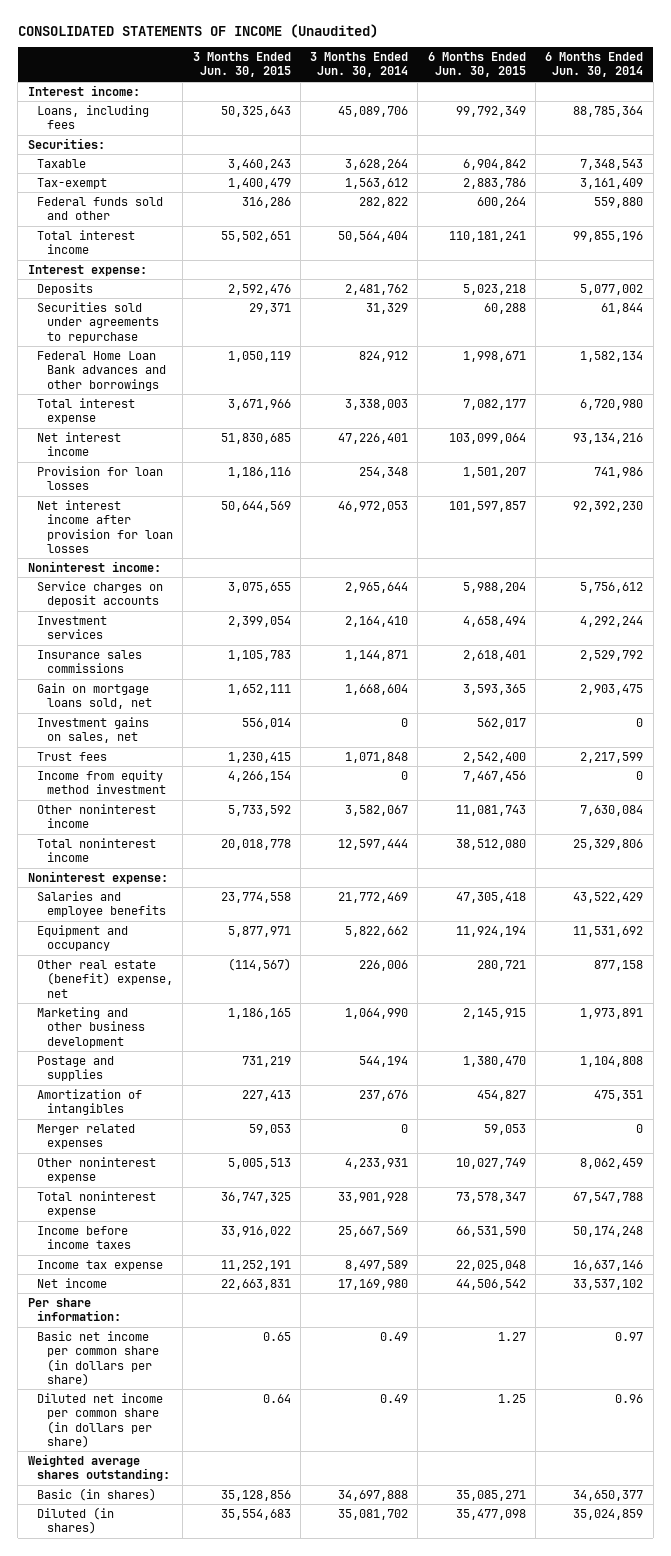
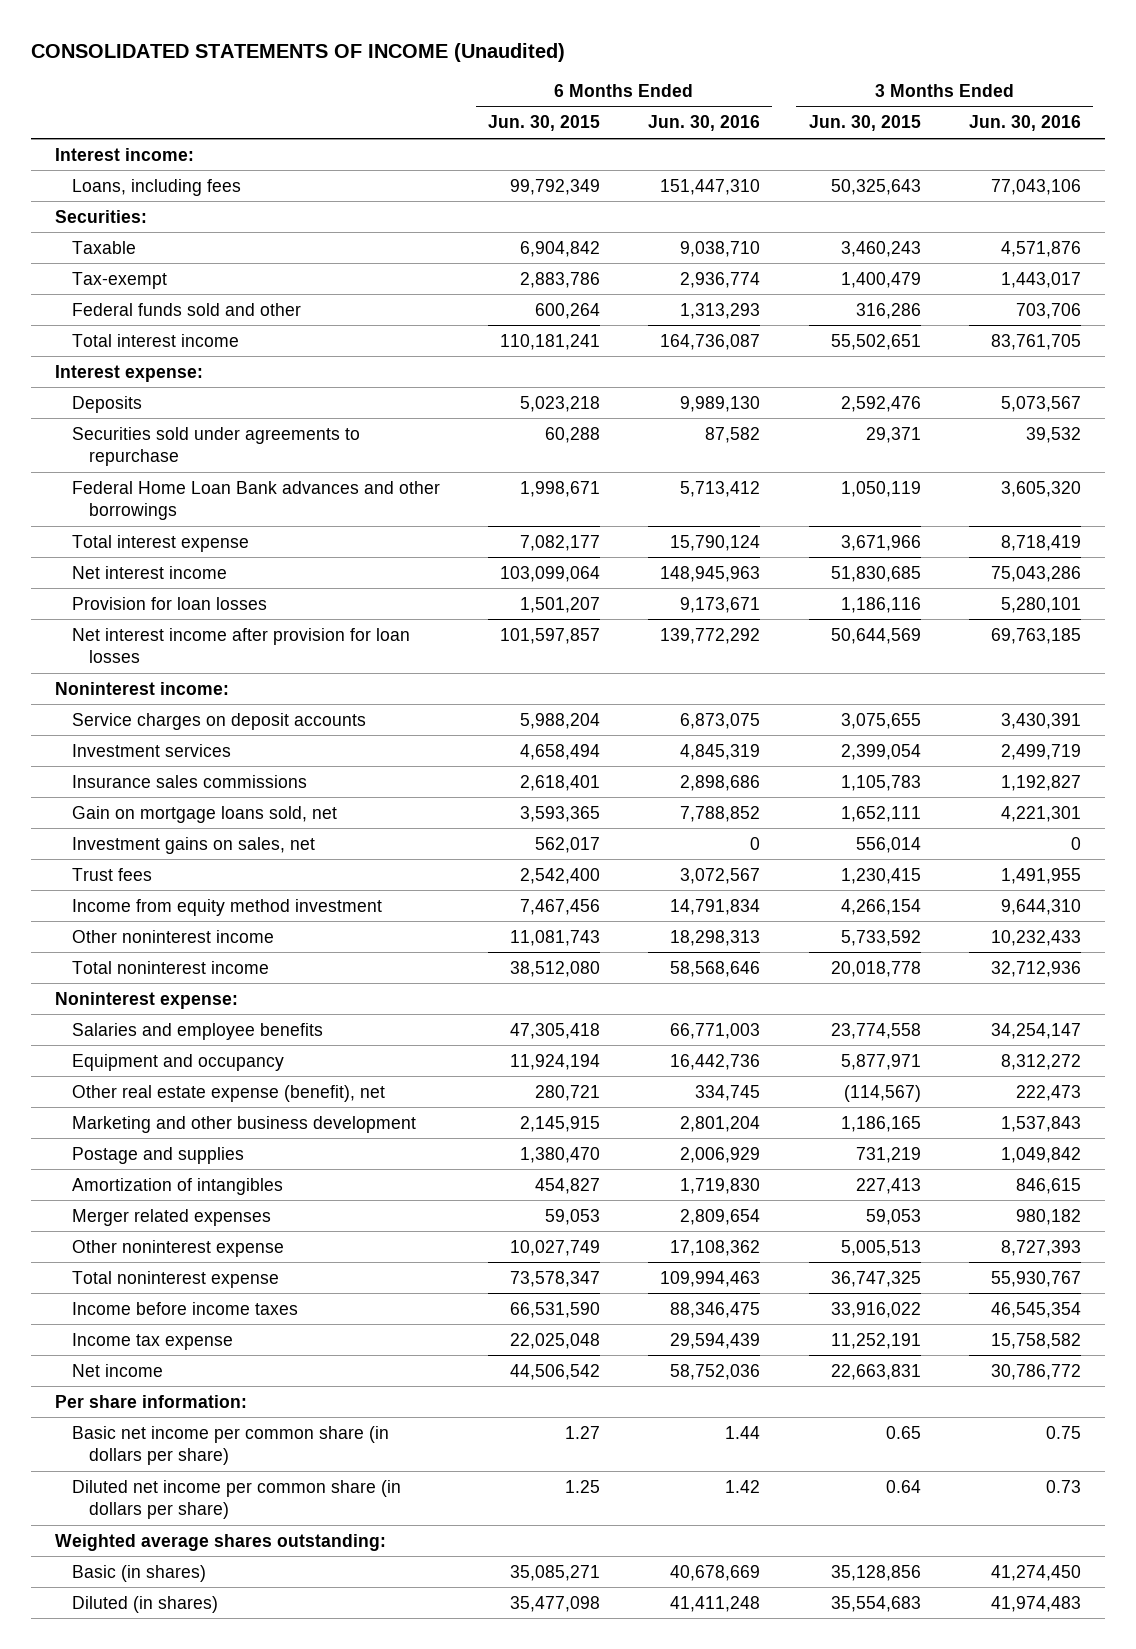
- | 3 Months Ended Jun. 30, 2015 | 3 Months Ended Jun. 30, 2014 | 6 Months Ended Jun. 30, 2015 | 6 Months Ended Jun. 30, 2014
+ | 6 Months Ended Jun. 30, 2015 | 6 Months Ended Jun. 30, 2016 | 3 Months Ended Jun. 30, 2015 | 3 Months Ended Jun. 30, 2016
- Other real estate (benefit) expense, net | (114,567) | 226,006 | 280,721 | 877,158
+ Other real estate expense (benefit), net | 280,721 | 334,745 | (114,567) | 222,473

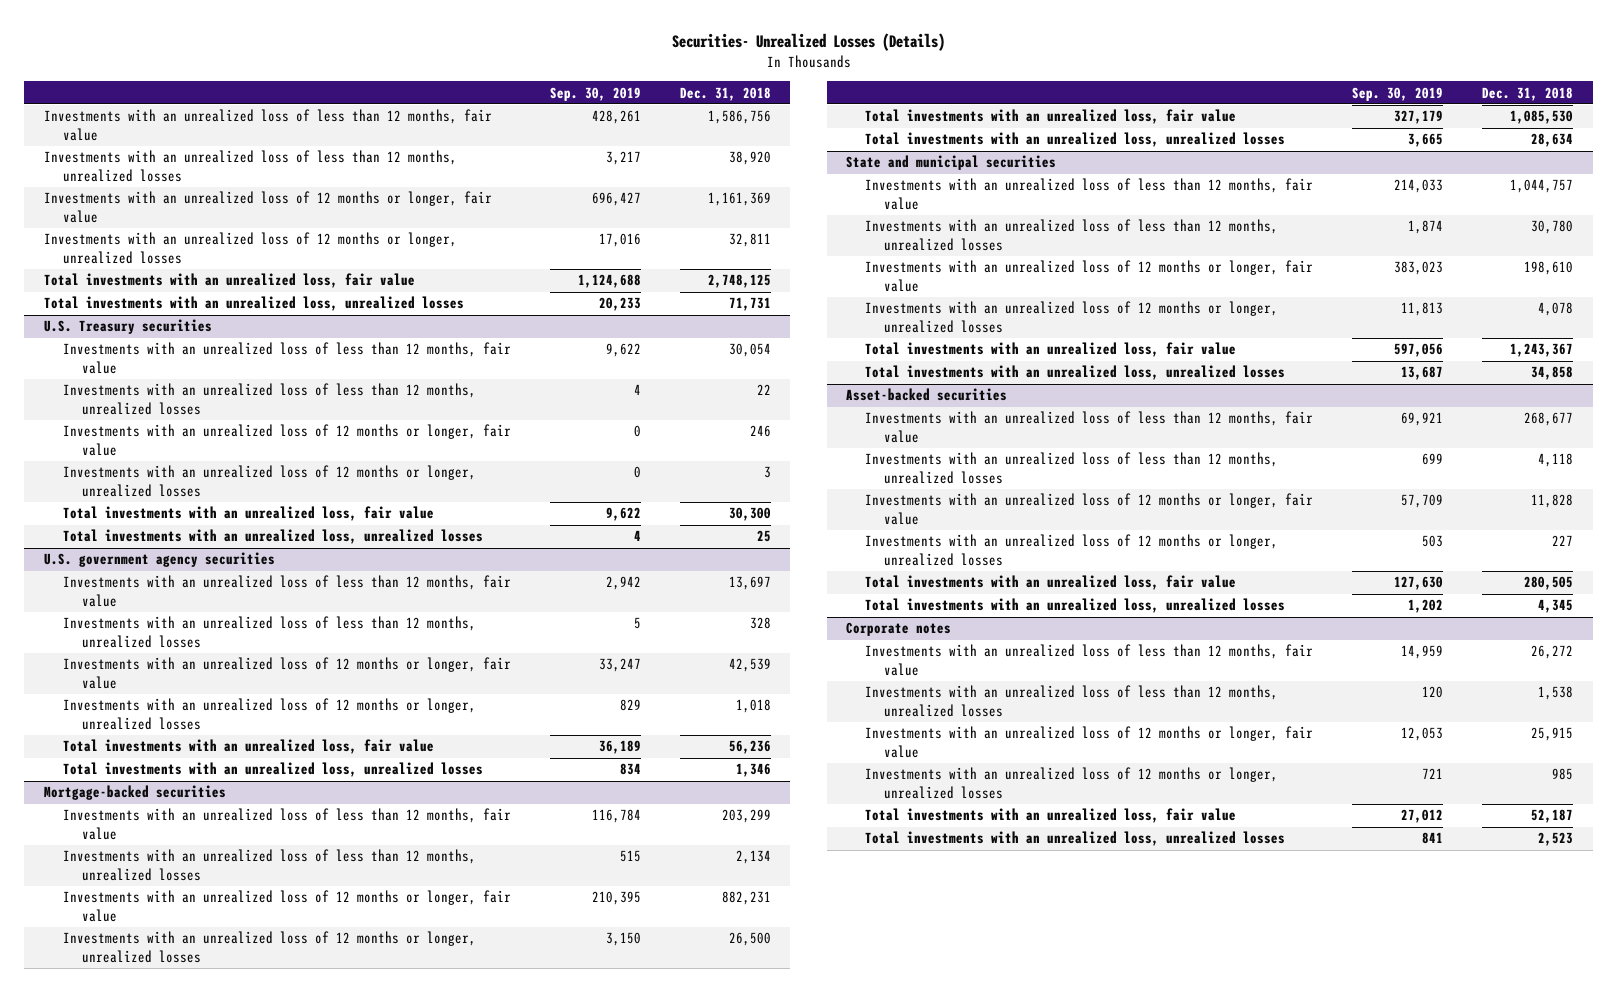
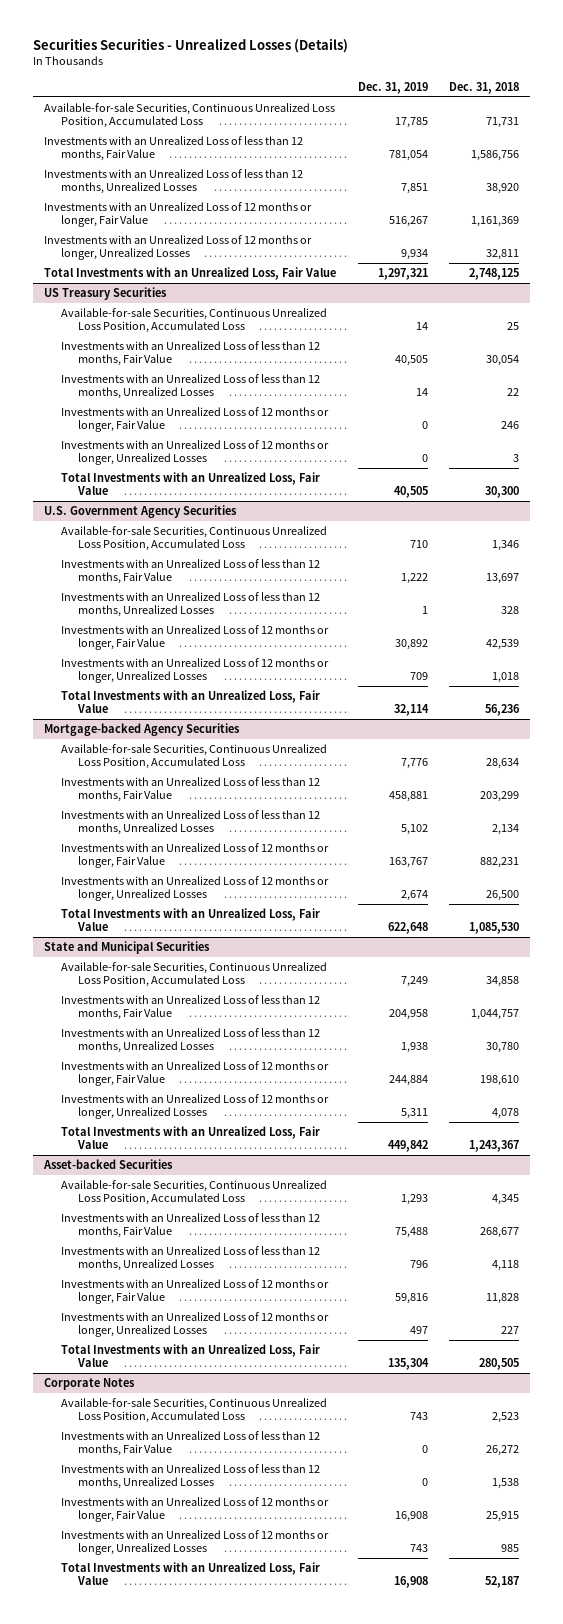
- Securities- Unrealized Losses (Details)
+ Securities Securities - Unrealized Losses (Details)
- | Sep. 30, 2019 | Dec. 31, 2018
+ | Dec. 31, 2019 | Dec. 31, 2018
- Investments with an unrealized loss of less than 12 months, fair value | 428,261 | 1,586,756
- Investments with an unrealized loss of less than 12 months, unrealized losses | 3,217 | 38,920
- Investments with an unrealized loss of 12 months or longer, fair value | 696,427 | 1,161,369
- Investments with an unrealized loss of 12 months or longer, unrealized losses | 17,016 | 32,811
- Total investments with an unrealized loss, fair value | 1,124,688 | 2,748,125
- Total investments with an unrealized loss, unrealized losses | 20,233 | 71,731
- U.S. Treasury securities
- Investments with an unrealized loss of less than 12 months, fair value | 9,622 | 30,054
- Investments with an unrealized loss of less than 12 months, unrealized losses | 4 | 22
- Investments with an unrealized loss of 12 months or longer, fair value | 0 | 246
- Investments with an unrealized loss of 12 months or longer, unrealized losses | 0 | 3
- Total investments with an unrealized loss, fair value | 9,622 | 30,300
- Total investments with an unrealized loss, unrealized losses | 4 | 25
- U.S. government agency securities
- Investments with an unrealized loss of less than 12 months, fair value | 2,942 | 13,697
- Investments with an unrealized loss of less than 12 months, unrealized losses | 5 | 328
- Investments with an unrealized loss of 12 months or longer, fair value | 33,247 | 42,539
- Investments with an unrealized loss of 12 months or longer, unrealized losses | 829 | 1,018
- Total investments with an unrealized loss, fair value | 36,189 | 56,236
- Total investments with an unrealized loss, unrealized losses | 834 | 1,346
- Mortgage-backed securities
- Investments with an unrealized loss of less than 12 months, fair value | 116,784 | 203,299
- Investments with an unrealized loss of less than 12 months, unrealized losses | 515 | 2,134
- Investments with an unrealized loss of 12 months or longer, fair value | 210,395 | 882,231
- Investments with an unrealized loss of 12 months or longer, unrealized losses | 3,150 | 26,500
- Total investments with an unrealized loss, fair value | 327,179 | 1,085,530
- Total investments with an unrealized loss, unrealized losses | 3,665 | 28,634
- State and municipal securities
- Investments with an unrealized loss of less than 12 months, fair value | 214,033 | 1,044,757
- Investments with an unrealized loss of less than 12 months, unrealized losses | 1,874 | 30,780
- Investments with an unrealized loss of 12 months or longer, fair value | 383,023 | 198,610
- Investments with an unrealized loss of 12 months or longer, unrealized losses | 11,813 | 4,078
- Total investments with an unrealized loss, fair value | 597,056 | 1,243,367
- Total investments with an unrealized loss, unrealized losses | 13,687 | 34,858
- Asset-backed securities
- Investments with an unrealized loss of less than 12 months, fair value | 69,921 | 268,677
- Investments with an unrealized loss of less than 12 months, unrealized losses | 699 | 4,118
- Investments with an unrealized loss of 12 months or longer, fair value | 57,709 | 11,828
- Investments with an unrealized loss of 12 months or longer, unrealized losses | 503 | 227
- Total investments with an unrealized loss, fair value | 127,630 | 280,505
- Total investments with an unrealized loss, unrealized losses | 1,202 | 4,345
- Corporate notes
- Investments with an unrealized loss of less than 12 months, fair value | 14,959 | 26,272
- Investments with an unrealized loss of less than 12 months, unrealized losses | 120 | 1,538
- Investments with an unrealized loss of 12 months or longer, fair value | 12,053 | 25,915
- Investments with an unrealized loss of 12 months or longer, unrealized losses | 721 | 985
- Total investments with an unrealized loss, fair value | 27,012 | 52,187
- Total investments with an unrealized loss, unrealized losses | 841 | 2,523
+ Available-for-sale Securities, Continuous Unrealized Loss Position, Accumulated Loss | 17,785 | 71,731
+ Investments with an Unrealized Loss of less than 12 months, Fair Value | 781,054 | 1,586,756
+ Investments with an Unrealized Loss of less than 12 months, Unrealized Losses | 7,851 | 38,920
+ Investments with an Unrealized Loss of 12 months or longer, Fair Value | 516,267 | 1,161,369
+ Investments with an Unrealized Loss of 12 months or longer, Unrealized Losses | 9,934 | 32,811
+ Total Investments with an Unrealized Loss, Fair Value | 1,297,321 | 2,748,125
+ US Treasury Securities
+ Available-for-sale Securities, Continuous Unrealized Loss Position, Accumulated Loss | 14 | 25
+ Investments with an Unrealized Loss of less than 12 months, Fair Value | 40,505 | 30,054
+ Investments with an Unrealized Loss of less than 12 months, Unrealized Losses | 14 | 22
+ Investments with an Unrealized Loss of 12 months or longer, Fair Value | 0 | 246
+ Investments with an Unrealized Loss of 12 months or longer, Unrealized Losses | 0 | 3
+ Total Investments with an Unrealized Loss, Fair Value | 40,505 | 30,300
+ U.S. Government Agency Securities
+ Available-for-sale Securities, Continuous Unrealized Loss Position, Accumulated Loss | 710 | 1,346
+ Investments with an Unrealized Loss of less than 12 months, Fair Value | 1,222 | 13,697
+ Investments with an Unrealized Loss of less than 12 months, Unrealized Losses | 1 | 328
+ Investments with an Unrealized Loss of 12 months or longer, Fair Value | 30,892 | 42,539
+ Investments with an Unrealized Loss of 12 months or longer, Unrealized Losses | 709 | 1,018
+ Total Investments with an Unrealized Loss, Fair Value | 32,114 | 56,236
+ Mortgage-backed Agency Securities
+ Available-for-sale Securities, Continuous Unrealized Loss Position, Accumulated Loss | 7,776 | 28,634
+ Investments with an Unrealized Loss of less than 12 months, Fair Value | 458,881 | 203,299
+ Investments with an Unrealized Loss of less than 12 months, Unrealized Losses | 5,102 | 2,134
+ Investments with an Unrealized Loss of 12 months or longer, Fair Value | 163,767 | 882,231
+ Investments with an Unrealized Loss of 12 months or longer, Unrealized Losses | 2,674 | 26,500
+ Total Investments with an Unrealized Loss, Fair Value | 622,648 | 1,085,530
+ State and Municipal Securities
+ Available-for-sale Securities, Continuous Unrealized Loss Position, Accumulated Loss | 7,249 | 34,858
+ Investments with an Unrealized Loss of less than 12 months, Fair Value | 204,958 | 1,044,757
+ Investments with an Unrealized Loss of less than 12 months, Unrealized Losses | 1,938 | 30,780
+ Investments with an Unrealized Loss of 12 months or longer, Fair Value | 244,884 | 198,610
+ Investments with an Unrealized Loss of 12 months or longer, Unrealized Losses | 5,311 | 4,078
+ Total Investments with an Unrealized Loss, Fair Value | 449,842 | 1,243,367
+ Asset-backed Securities
+ Available-for-sale Securities, Continuous Unrealized Loss Position, Accumulated Loss | 1,293 | 4,345
+ Investments with an Unrealized Loss of less than 12 months, Fair Value | 75,488 | 268,677
+ Investments with an Unrealized Loss of less than 12 months, Unrealized Losses | 796 | 4,118
+ Investments with an Unrealized Loss of 12 months or longer, Fair Value | 59,816 | 11,828
+ Investments with an Unrealized Loss of 12 months or longer, Unrealized Losses | 497 | 227
+ Total Investments with an Unrealized Loss, Fair Value | 135,304 | 280,505
+ Corporate Notes
+ Available-for-sale Securities, Continuous Unrealized Loss Position, Accumulated Loss | 743 | 2,523
+ Investments with an Unrealized Loss of less than 12 months, Fair Value | 0 | 26,272
+ Investments with an Unrealized Loss of less than 12 months, Unrealized Losses | 0 | 1,538
+ Investments with an Unrealized Loss of 12 months or longer, Fair Value | 16,908 | 25,915
+ Investments with an Unrealized Loss of 12 months or longer, Unrealized Losses | 743 | 985
+ Total Investments with an Unrealized Loss, Fair Value | 16,908 | 52,187

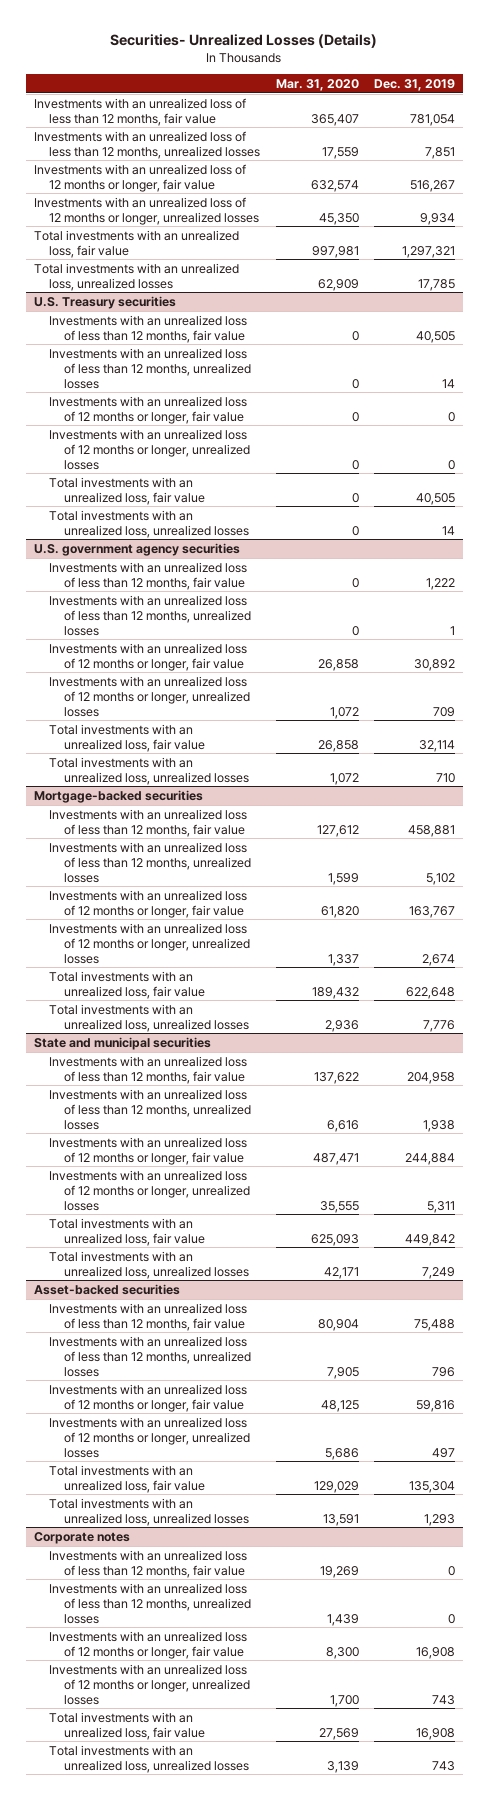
- Securities Securities - Unrealized Losses (Details)
+ Securities- Unrealized Losses (Details)
- | Dec. 31, 2019 | Dec. 31, 2018
+ | Mar. 31, 2020 | Dec. 31, 2019
- Available-for-sale Securities, Continuous Unrealized Loss Position, Accumulated Loss | 17,785 | 71,731
- Investments with an Unrealized Loss of less than 12 months, Fair Value | 781,054 | 1,586,756
- Investments with an Unrealized Loss of less than 12 months, Unrealized Losses | 7,851 | 38,920
- Investments with an Unrealized Loss of 12 months or longer, Fair Value | 516,267 | 1,161,369
- Investments with an Unrealized Loss of 12 months or longer, Unrealized Losses | 9,934 | 32,811
- Total Investments with an Unrealized Loss, Fair Value | 1,297,321 | 2,748,125
- US Treasury Securities
- Available-for-sale Securities, Continuous Unrealized Loss Position, Accumulated Loss | 14 | 25
- Investments with an Unrealized Loss of less than 12 months, Fair Value | 40,505 | 30,054
- Investments with an Unrealized Loss of less than 12 months, Unrealized Losses | 14 | 22
- Investments with an Unrealized Loss of 12 months or longer, Fair Value | 0 | 246
- Investments with an Unrealized Loss of 12 months or longer, Unrealized Losses | 0 | 3
- Total Investments with an Unrealized Loss, Fair Value | 40,505 | 30,300
- U.S. Government Agency Securities
- Available-for-sale Securities, Continuous Unrealized Loss Position, Accumulated Loss | 710 | 1,346
- Investments with an Unrealized Loss of less than 12 months, Fair Value | 1,222 | 13,697
- Investments with an Unrealized Loss of less than 12 months, Unrealized Losses | 1 | 328
- Investments with an Unrealized Loss of 12 months or longer, Fair Value | 30,892 | 42,539
- Investments with an Unrealized Loss of 12 months or longer, Unrealized Losses | 709 | 1,018
- Total Investments with an Unrealized Loss, Fair Value | 32,114 | 56,236
- Mortgage-backed Agency Securities
- Available-for-sale Securities, Continuous Unrealized Loss Position, Accumulated Loss | 7,776 | 28,634
- Investments with an Unrealized Loss of less than 12 months, Fair Value | 458,881 | 203,299
- Investments with an Unrealized Loss of less than 12 months, Unrealized Losses | 5,102 | 2,134
- Investments with an Unrealized Loss of 12 months or longer, Fair Value | 163,767 | 882,231
- Investments with an Unrealized Loss of 12 months or longer, Unrealized Losses | 2,674 | 26,500
- Total Investments with an Unrealized Loss, Fair Value | 622,648 | 1,085,530
- State and Municipal Securities
- Available-for-sale Securities, Continuous Unrealized Loss Position, Accumulated Loss | 7,249 | 34,858
- Investments with an Unrealized Loss of less than 12 months, Fair Value | 204,958 | 1,044,757
- Investments with an Unrealized Loss of less than 12 months, Unrealized Losses | 1,938 | 30,780
- Investments with an Unrealized Loss of 12 months or longer, Fair Value | 244,884 | 198,610
- Investments with an Unrealized Loss of 12 months or longer, Unrealized Losses | 5,311 | 4,078
- Total Investments with an Unrealized Loss, Fair Value | 449,842 | 1,243,367
- Asset-backed Securities
- Available-for-sale Securities, Continuous Unrealized Loss Position, Accumulated Loss | 1,293 | 4,345
- Investments with an Unrealized Loss of less than 12 months, Fair Value | 75,488 | 268,677
- Investments with an Unrealized Loss of less than 12 months, Unrealized Losses | 796 | 4,118
- Investments with an Unrealized Loss of 12 months or longer, Fair Value | 59,816 | 11,828
- Investments with an Unrealized Loss of 12 months or longer, Unrealized Losses | 497 | 227
- Total Investments with an Unrealized Loss, Fair Value | 135,304 | 280,505
- Corporate Notes
- Available-for-sale Securities, Continuous Unrealized Loss Position, Accumulated Loss | 743 | 2,523
- Investments with an Unrealized Loss of less than 12 months, Fair Value | 0 | 26,272
- Investments with an Unrealized Loss of less than 12 months, Unrealized Losses | 0 | 1,538
- Investments with an Unrealized Loss of 12 months or longer, Fair Value | 16,908 | 25,915
- Investments with an Unrealized Loss of 12 months or longer, Unrealized Losses | 743 | 985
- Total Investments with an Unrealized Loss, Fair Value | 16,908 | 52,187
+ Investments with an unrealized loss of less than 12 months, fair value | 365,407 | 781,054
+ Investments with an unrealized loss of less than 12 months, unrealized losses | 17,559 | 7,851
+ Investments with an unrealized loss of 12 months or longer, fair value | 632,574 | 516,267
+ Investments with an unrealized loss of 12 months or longer, unrealized losses | 45,350 | 9,934
+ Total investments with an unrealized loss, fair value | 997,981 | 1,297,321
+ Total investments with an unrealized loss, unrealized losses | 62,909 | 17,785
+ U.S. Treasury securities
+ Investments with an unrealized loss of less than 12 months, fair value | 0 | 40,505
+ Investments with an unrealized loss of less than 12 months, unrealized losses | 0 | 14
+ Investments with an unrealized loss of 12 months or longer, fair value | 0 | 0
+ Investments with an unrealized loss of 12 months or longer, unrealized losses | 0 | 0
+ Total investments with an unrealized loss, fair value | 0 | 40,505
+ Total investments with an unrealized loss, unrealized losses | 0 | 14
+ U.S. government agency securities
+ Investments with an unrealized loss of less than 12 months, fair value | 0 | 1,222
+ Investments with an unrealized loss of less than 12 months, unrealized losses | 0 | 1
+ Investments with an unrealized loss of 12 months or longer, fair value | 26,858 | 30,892
+ Investments with an unrealized loss of 12 months or longer, unrealized losses | 1,072 | 709
+ Total investments with an unrealized loss, fair value | 26,858 | 32,114
+ Total investments with an unrealized loss, unrealized losses | 1,072 | 710
+ Mortgage-backed securities
+ Investments with an unrealized loss of less than 12 months, fair value | 127,612 | 458,881
+ Investments with an unrealized loss of less than 12 months, unrealized losses | 1,599 | 5,102
+ Investments with an unrealized loss of 12 months or longer, fair value | 61,820 | 163,767
+ Investments with an unrealized loss of 12 months or longer, unrealized losses | 1,337 | 2,674
+ Total investments with an unrealized loss, fair value | 189,432 | 622,648
+ Total investments with an unrealized loss, unrealized losses | 2,936 | 7,776
+ State and municipal securities
+ Investments with an unrealized loss of less than 12 months, fair value | 137,622 | 204,958
+ Investments with an unrealized loss of less than 12 months, unrealized losses | 6,616 | 1,938
+ Investments with an unrealized loss of 12 months or longer, fair value | 487,471 | 244,884
+ Investments with an unrealized loss of 12 months or longer, unrealized losses | 35,555 | 5,311
+ Total investments with an unrealized loss, fair value | 625,093 | 449,842
+ Total investments with an unrealized loss, unrealized losses | 42,171 | 7,249
+ Asset-backed securities
+ Investments with an unrealized loss of less than 12 months, fair value | 80,904 | 75,488
+ Investments with an unrealized loss of less than 12 months, unrealized losses | 7,905 | 796
+ Investments with an unrealized loss of 12 months or longer, fair value | 48,125 | 59,816
+ Investments with an unrealized loss of 12 months or longer, unrealized losses | 5,686 | 497
+ Total investments with an unrealized loss, fair value | 129,029 | 135,304
+ Total investments with an unrealized loss, unrealized losses | 13,591 | 1,293
+ Corporate notes
+ Investments with an unrealized loss of less than 12 months, fair value | 19,269 | 0
+ Investments with an unrealized loss of less than 12 months, unrealized losses | 1,439 | 0
+ Investments with an unrealized loss of 12 months or longer, fair value | 8,300 | 16,908
+ Investments with an unrealized loss of 12 months or longer, unrealized losses | 1,700 | 743
+ Total investments with an unrealized loss, fair value | 27,569 | 16,908
+ Total investments with an unrealized loss, unrealized losses | 3,139 | 743

